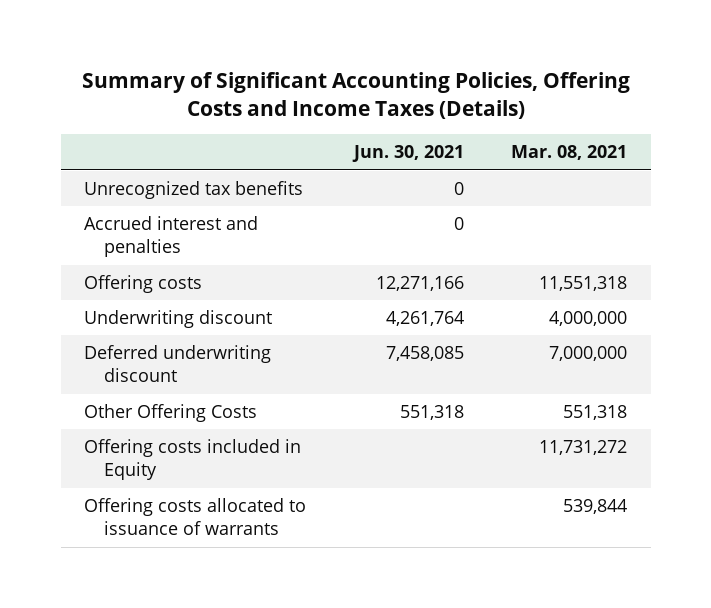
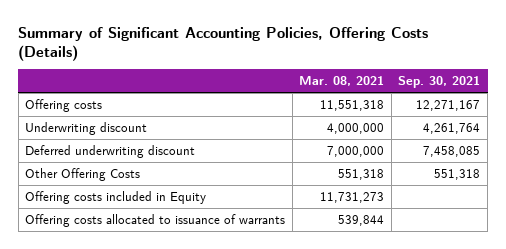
- Summary of Significant Accounting Policies, Offering Costs and Income Taxes (Details)
+ Summary of Significant Accounting Policies, Offering Costs (Details)
- | Jun. 30, 2021 | Mar. 08, 2021
+ | Mar. 08, 2021 | Sep. 30, 2021
- Unrecognized tax benefits | 0 |
- Accrued interest and penalties | 0 |
- Offering costs included in Equity | | 11,731,272
+ Offering costs included in Equity | 11,731,273 |

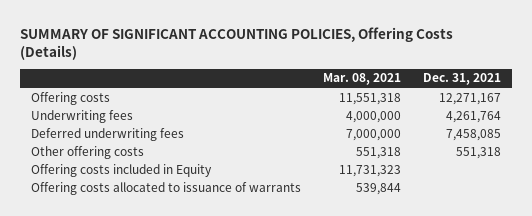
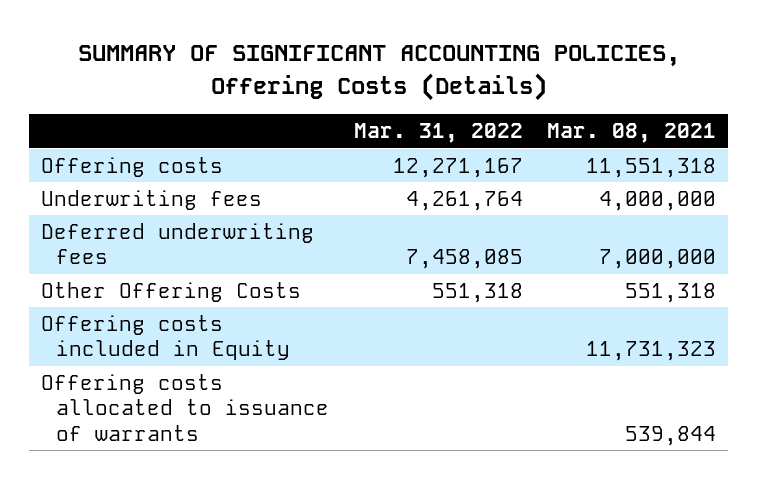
- | Mar. 08, 2021 | Dec. 31, 2021
+ | Mar. 31, 2022 | Mar. 08, 2021
- Other offering costs | 551,318 | 551,318
+ Other Offering Costs | 551,318 | 551,318

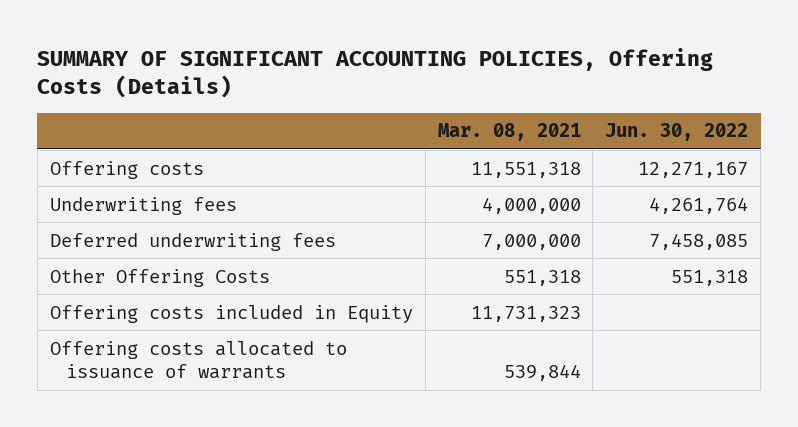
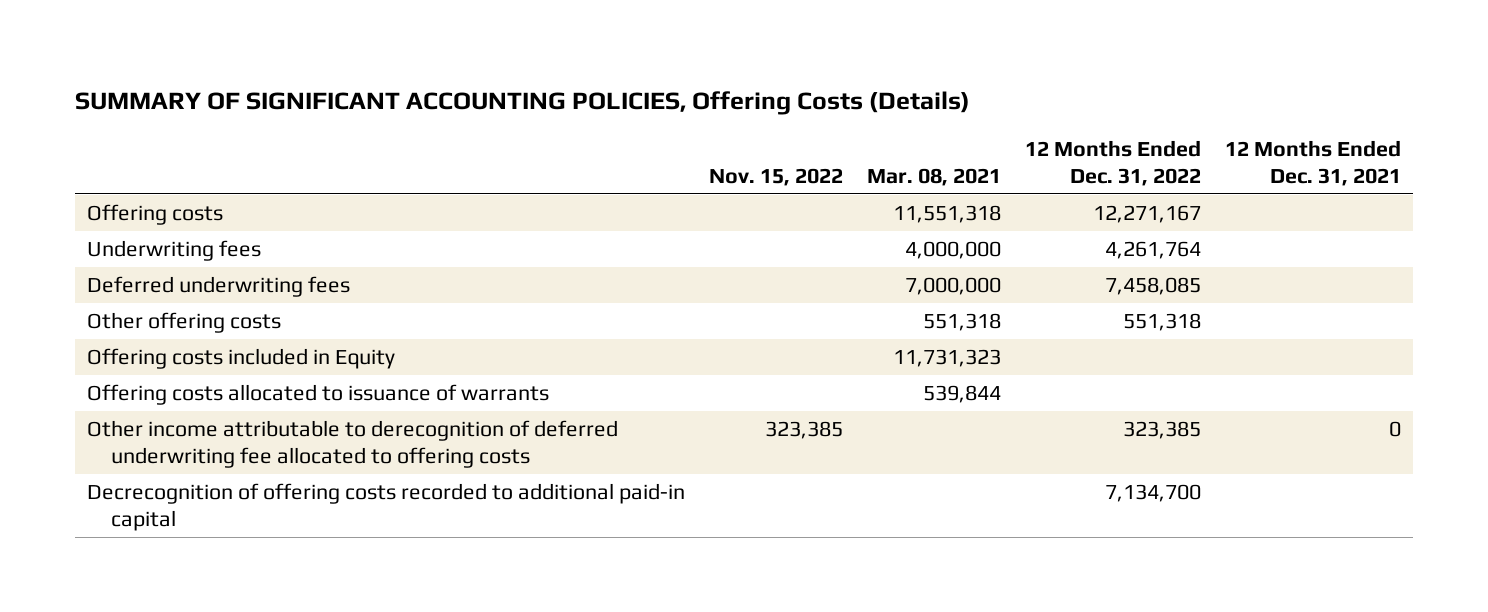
- | Mar. 08, 2021 | Jun. 30, 2022
+ | Nov. 15, 2022 | Mar. 08, 2021 | 12 Months Ended Dec. 31, 2022 | 12 Months Ended Dec. 31, 2021
- Other Offering Costs | 551,318 | 551,318
+ Other offering costs | | 551,318 | 551,318 |
+ Other income attributable to derecognition of deferred underwriting fee allocated to offering costs | 323,385 | | 323,385 | 0
+ Decrecognition of offering costs recorded to additional paid-in capital | | | 7,134,700 |

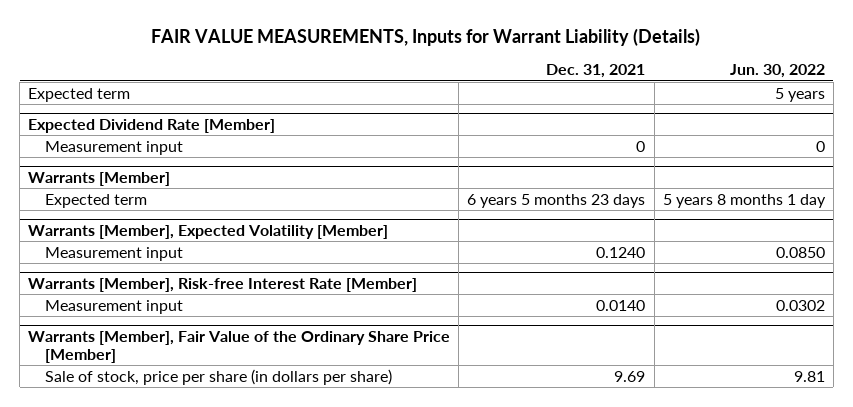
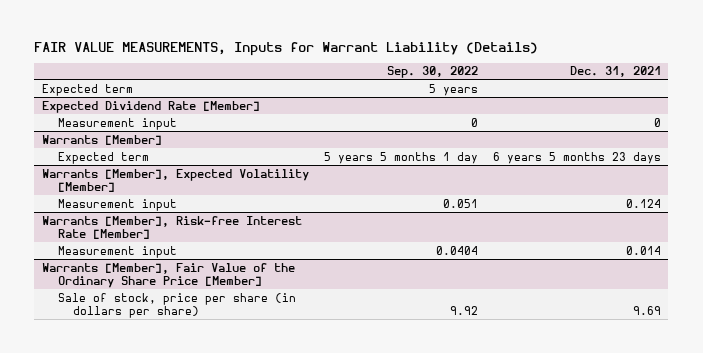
- | Dec. 31, 2021 | Jun. 30, 2022
+ | Sep. 30, 2022 | Dec. 31, 2021
@ Warrants [Member], Expected Volatility [Member]
- Measurement input | 0.1240 | 0.0850
+ Measurement input | 0.051 | 0.124
@ Warrants [Member], Risk-free Interest Rate [Member]
- Measurement input | 0.0140 | 0.0302
+ Measurement input | 0.0404 | 0.014

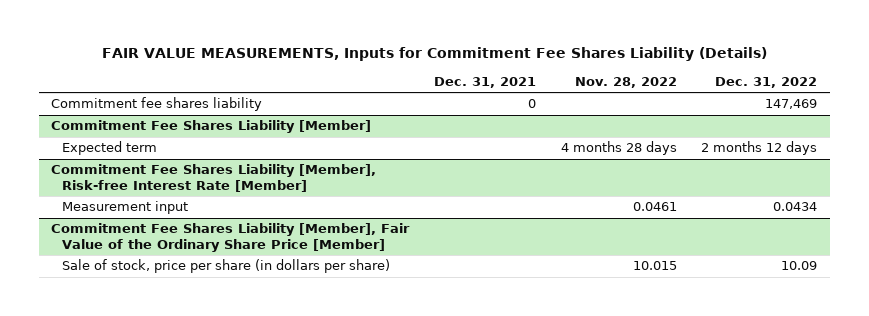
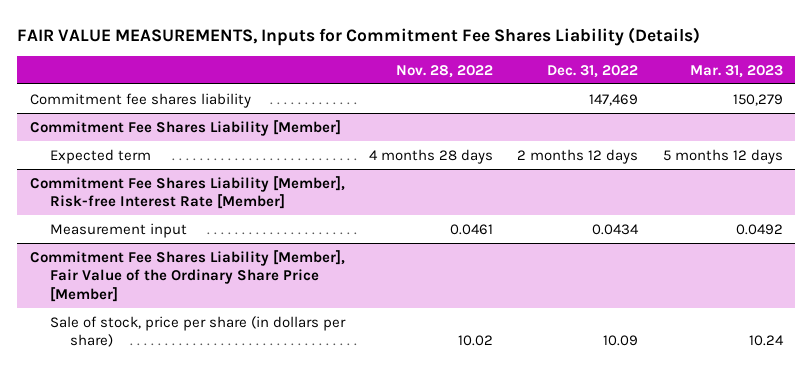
- | Dec. 31, 2021 | Nov. 28, 2022 | Dec. 31, 2022
+ | Nov. 28, 2022 | Dec. 31, 2022 | Mar. 31, 2023
@ Commitment Fee Shares Liability [Member], Fair Value of the Ordinary Share Price [Member]
- Sale of stock, price per share (in dollars per share) | | 10.015 | 10.09
+ Sale of stock, price per share (in dollars per share) | 10.02 | 10.09 | 10.24

